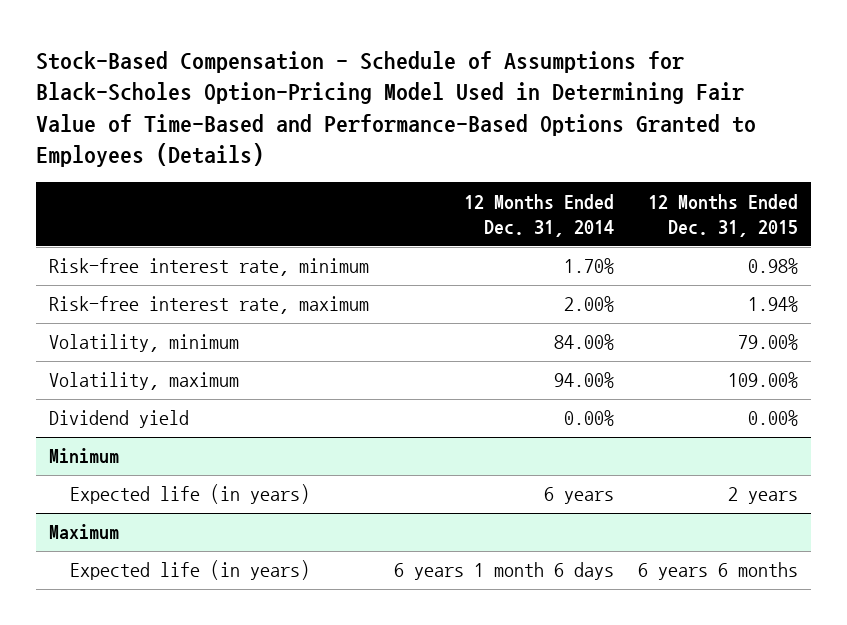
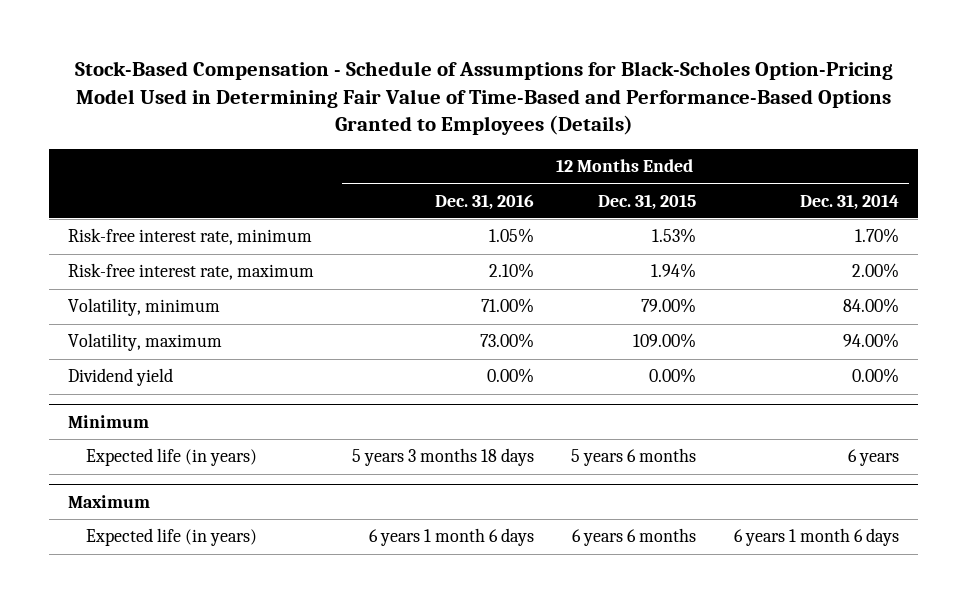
- | 12 Months Ended Dec. 31, 2014 | 12 Months Ended Dec. 31, 2015
+ | 12 Months Ended Dec. 31, 2016 | 12 Months Ended Dec. 31, 2015 | 12 Months Ended Dec. 31, 2014
- Risk-free interest rate, minimum | 1.70% | 0.98%
+ Risk-free interest rate, minimum | 1.05% | 1.53% | 1.70%
@ Minimum
- Expected life (in years) | 6 years | 2 years
+ Expected life (in years) | 5 years 3 months 18 days | 5 years 6 months | 6 years

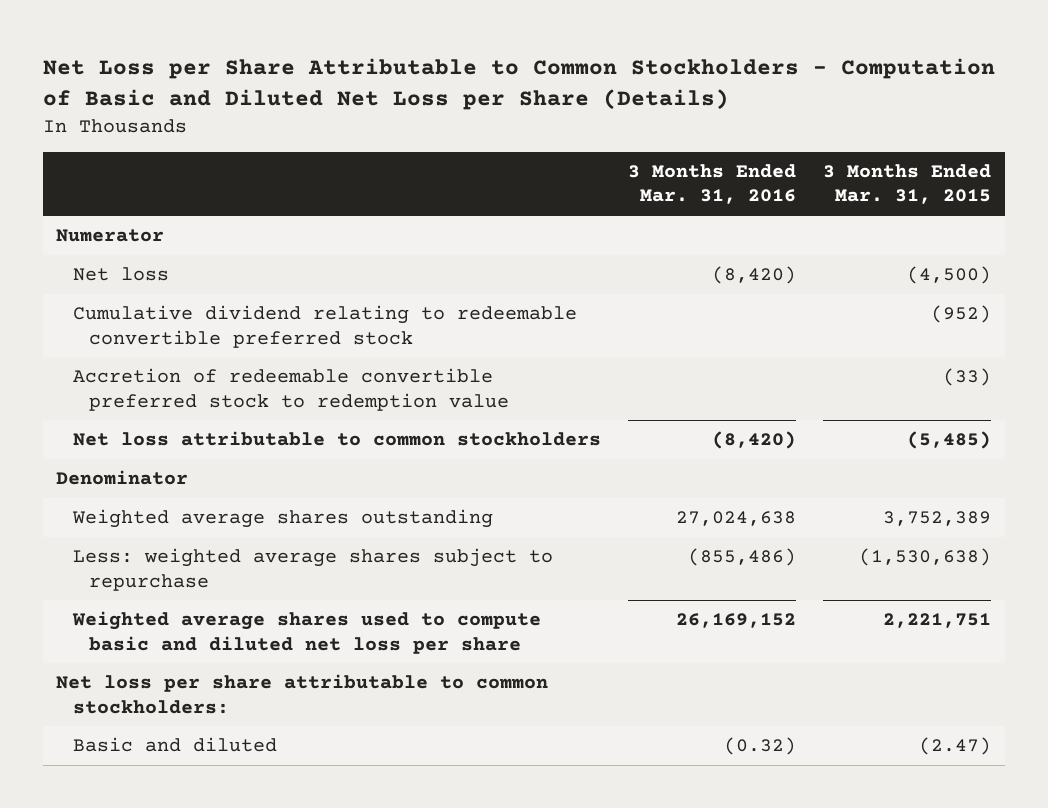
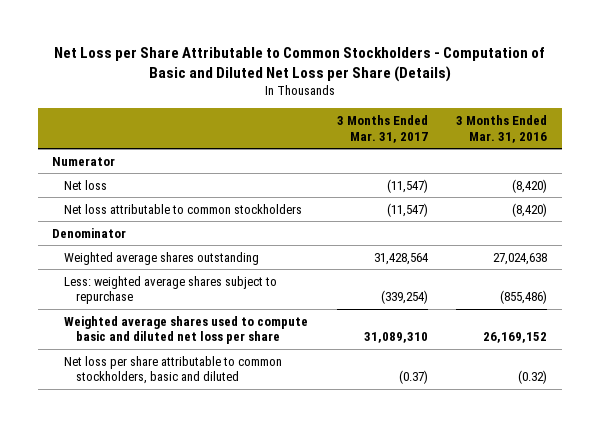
- | 3 Months Ended Mar. 31, 2016 | 3 Months Ended Mar. 31, 2015
+ | 3 Months Ended Mar. 31, 2017 | 3 Months Ended Mar. 31, 2016
- Cumulative dividend relating to redeemable convertible preferred stock | | (952)
- Accretion of redeemable convertible preferred stock to redemption value | | (33)
- Net loss per share attributable to common stockholders:
- Basic and diluted | (0.32) | (2.47)
+ Net loss per share attributable to common stockholders, basic and diluted | (0.37) | (0.32)

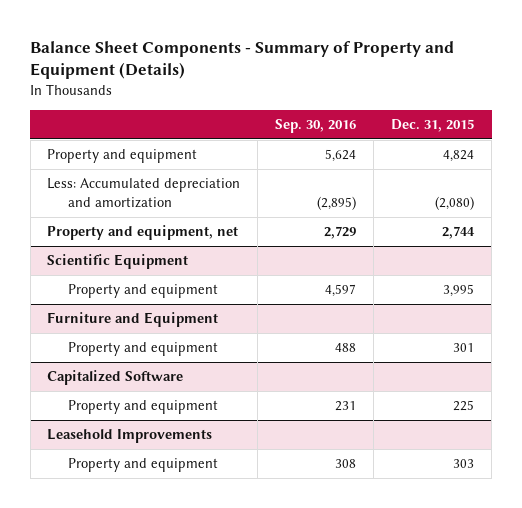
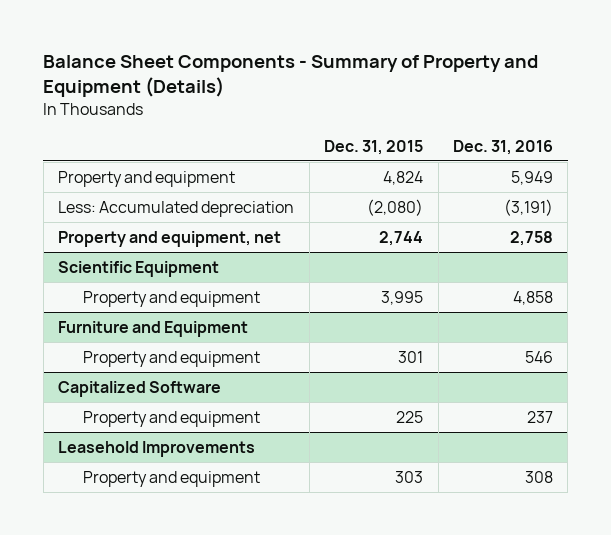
- | Sep. 30, 2016 | Dec. 31, 2015
+ | Dec. 31, 2015 | Dec. 31, 2016
- Less: Accumulated depreciation and amortization | (2,895) | (2,080)
+ Less: Accumulated depreciation | (2,080) | (3,191)

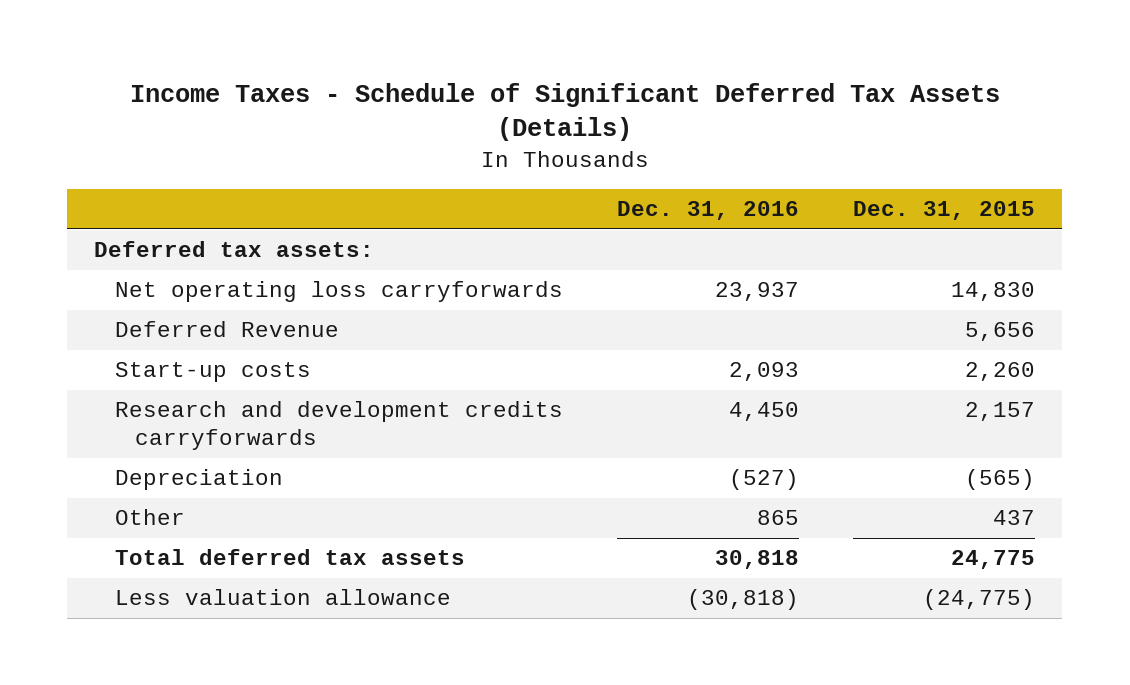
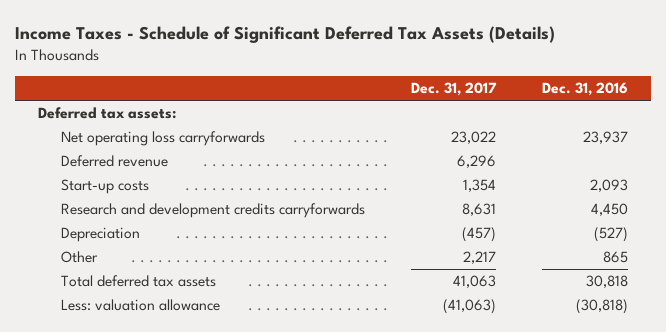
- | Dec. 31, 2016 | Dec. 31, 2015
+ | Dec. 31, 2017 | Dec. 31, 2016
- Deferred Revenue | | 5,656
+ Deferred revenue | 6,296 |
- Less valuation allowance | (30,818) | (24,775)
+ Less: valuation allowance | (41,063) | (30,818)

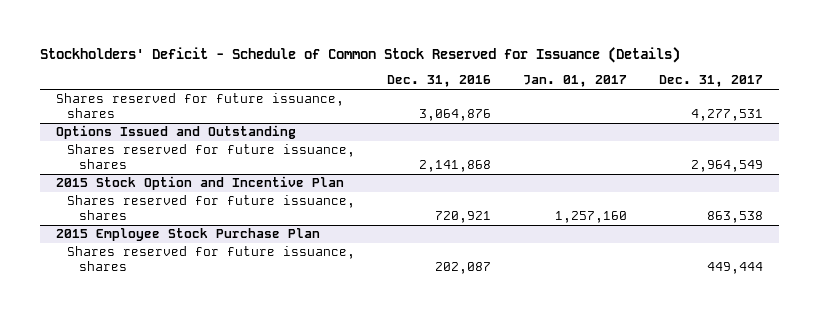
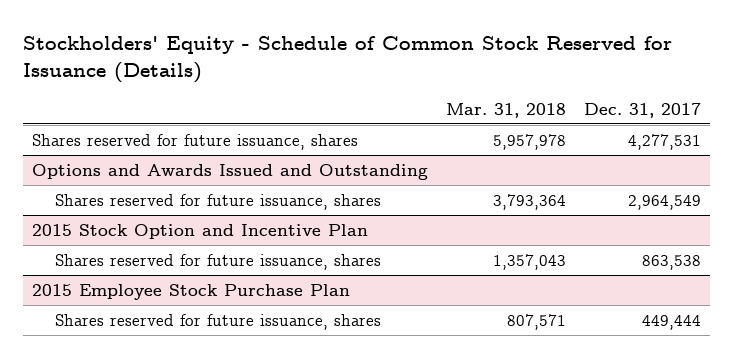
- Stockholders' Deficit - Schedule of Common Stock Reserved for Issuance (Details)
+ Stockholders' Equity - Schedule of Common Stock Reserved for Issuance (Details)
- | Dec. 31, 2016 | Jan. 01, 2017 | Dec. 31, 2017
+ | Mar. 31, 2018 | Dec. 31, 2017
- Options Issued and Outstanding
+ Options and Awards Issued and Outstanding

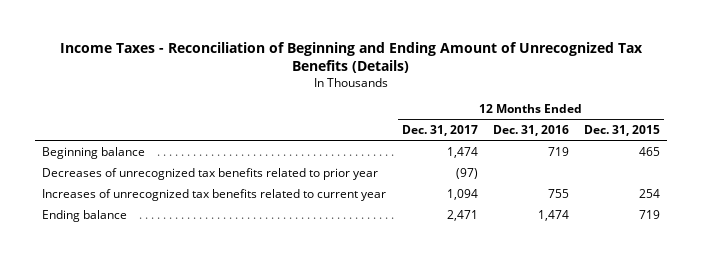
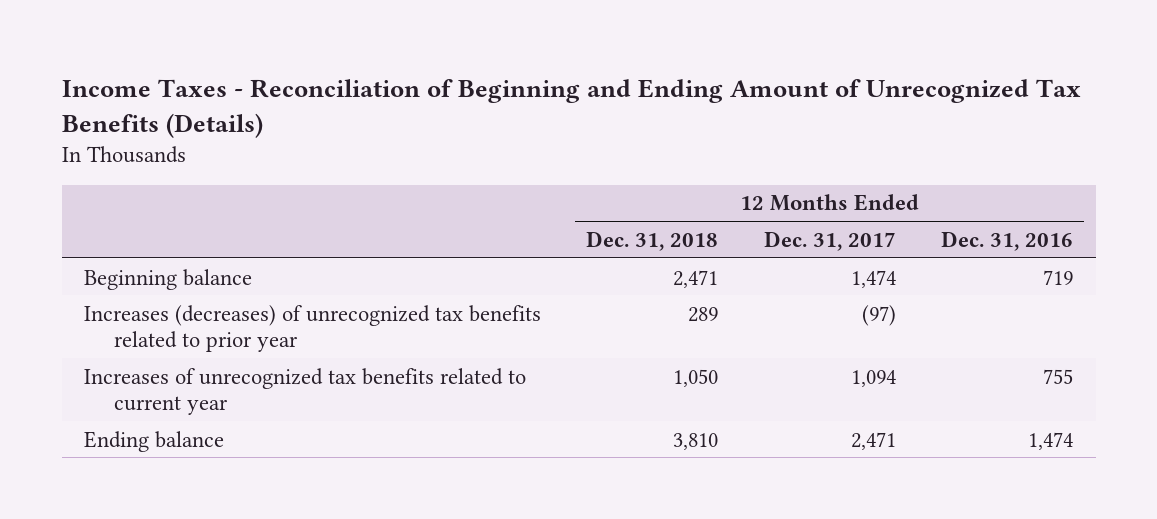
- | 12 Months Ended Dec. 31, 2017 | 12 Months Ended Dec. 31, 2016 | 12 Months Ended Dec. 31, 2015
+ | 12 Months Ended Dec. 31, 2018 | 12 Months Ended Dec. 31, 2017 | 12 Months Ended Dec. 31, 2016
- Decreases of unrecognized tax benefits related to prior year | (97) | |
+ Increases (decreases) of unrecognized tax benefits related to prior year | 289 | (97) |

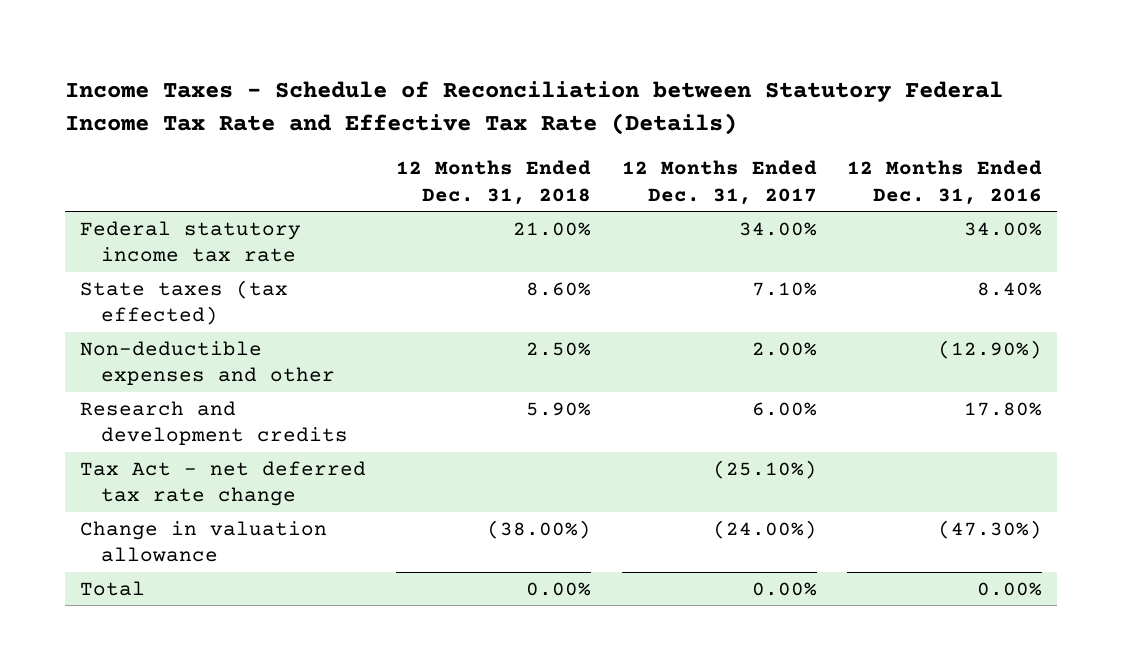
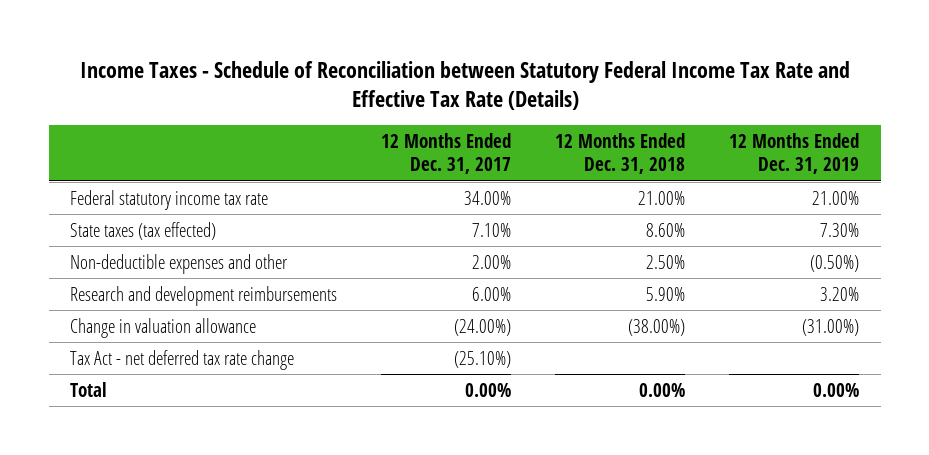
- | 12 Months Ended Dec. 31, 2018 | 12 Months Ended Dec. 31, 2017 | 12 Months Ended Dec. 31, 2016
+ | 12 Months Ended Dec. 31, 2017 | 12 Months Ended Dec. 31, 2018 | 12 Months Ended Dec. 31, 2019
- Research and development credits | 5.90% | 6.00% | 17.80%
+ Research and development reimbursements | 6.00% | 5.90% | 3.20%
moved down: Tax Act - net deferred tax rate change | (25.10%) | |

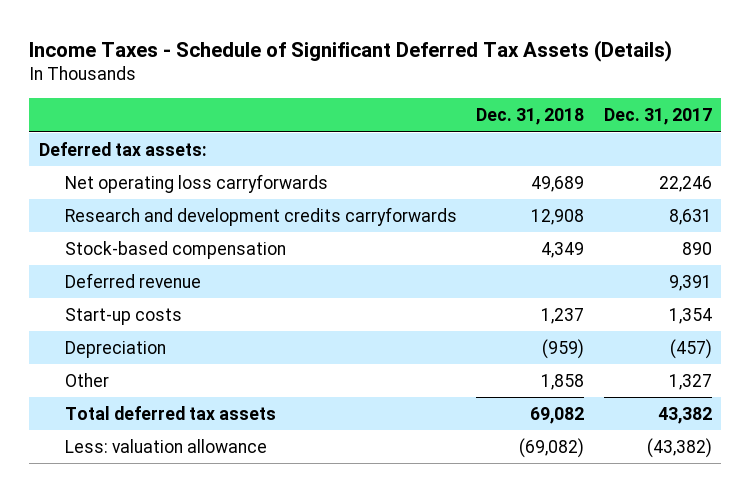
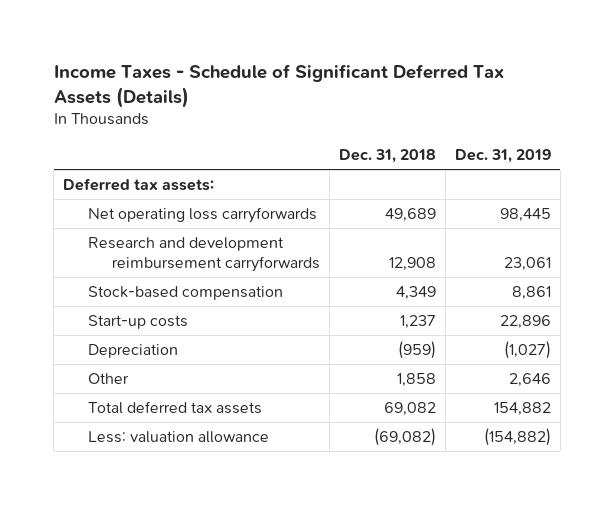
- | Dec. 31, 2018 | Dec. 31, 2017
+ | Dec. 31, 2018 | Dec. 31, 2019
- Research and development credits carryforwards | 12,908 | 8,631
+ Research and development reimbursement carryforwards | 12,908 | 23,061
- Deferred revenue | | 9,391

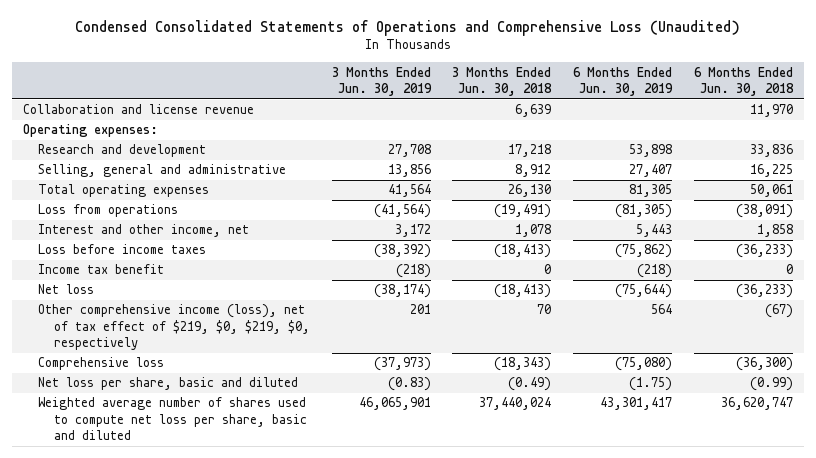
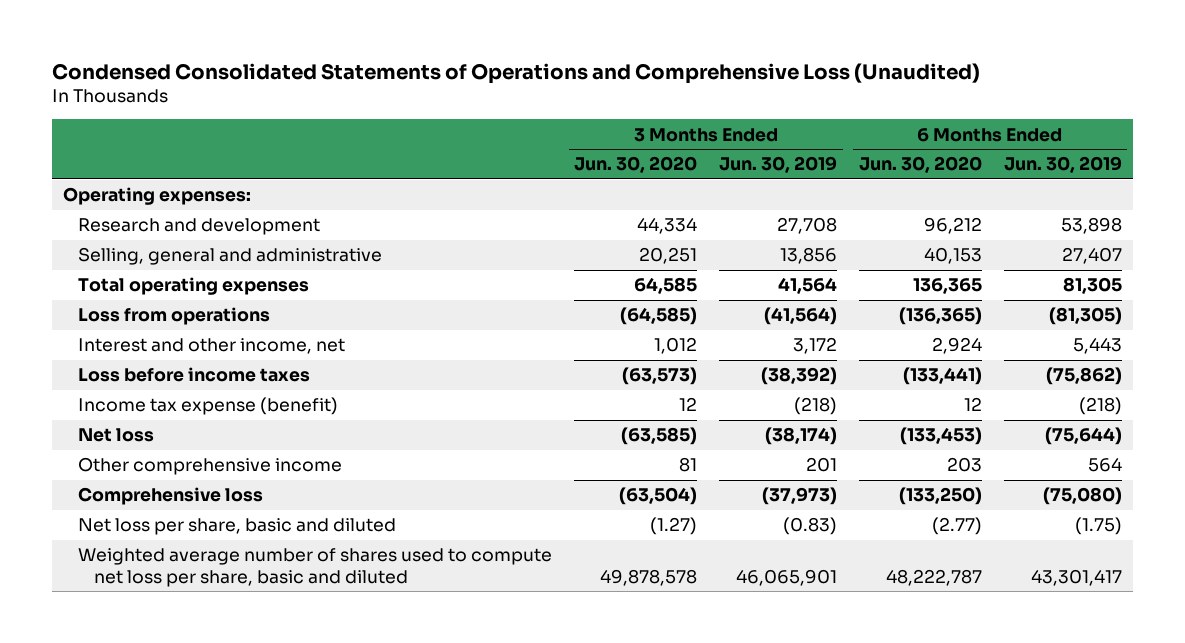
- | 3 Months Ended Jun. 30, 2019 | 3 Months Ended Jun. 30, 2018 | 6 Months Ended Jun. 30, 2019 | 6 Months Ended Jun. 30, 2018
+ | 3 Months Ended Jun. 30, 2020 | 3 Months Ended Jun. 30, 2019 | 6 Months Ended Jun. 30, 2020 | 6 Months Ended Jun. 30, 2019
- Collaboration and license revenue | | 6,639 | | 11,970
- Income tax benefit | (218) | 0 | (218) | 0
+ Income tax expense (benefit) | 12 | (218) | 12 | (218)
- Other comprehensive income (loss), net of tax effect of $219, $0, $219, $0, respectively | 201 | 70 | 564 | (67)
+ Other comprehensive income | 81 | 201 | 203 | 564

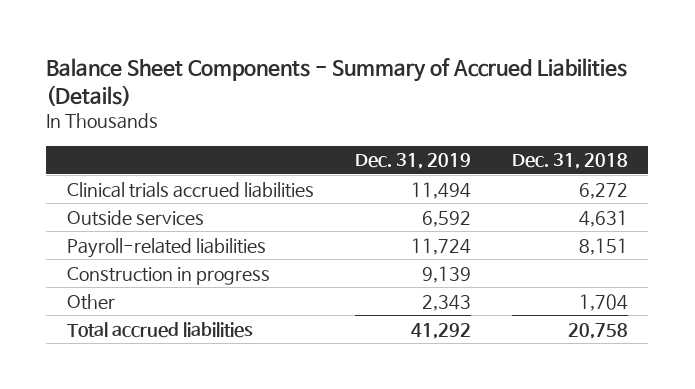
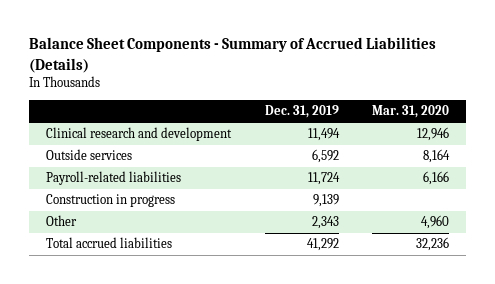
- | Dec. 31, 2019 | Dec. 31, 2018
+ | Dec. 31, 2019 | Mar. 31, 2020
- Clinical trials accrued liabilities | 11,494 | 6,272
+ Clinical research and development | 11,494 | 12,946

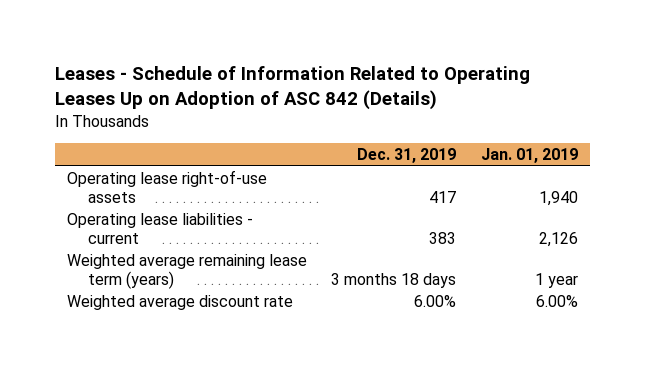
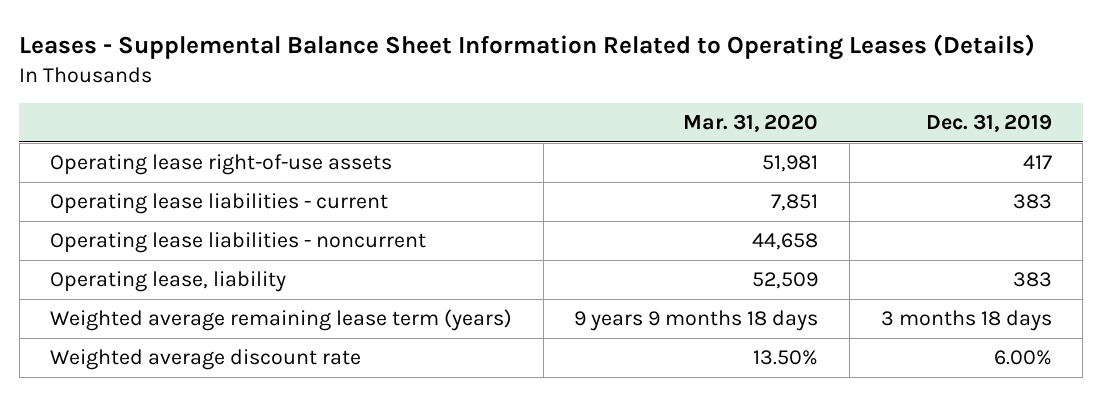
- Leases - Schedule of Information Related to Operating Leases Up on Adoption of ASC 842 (Details)
+ Leases - Supplemental Balance Sheet Information Related to Operating Leases (Details)
- | Dec. 31, 2019 | Jan. 01, 2019
+ | Mar. 31, 2020 | Dec. 31, 2019
+ Operating lease liabilities - noncurrent | 44,658 |
+ Operating lease, liability | 52,509 | 383

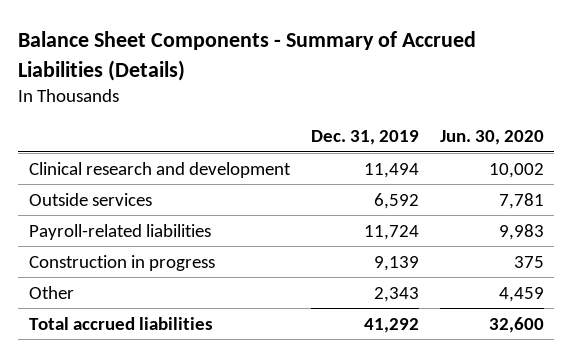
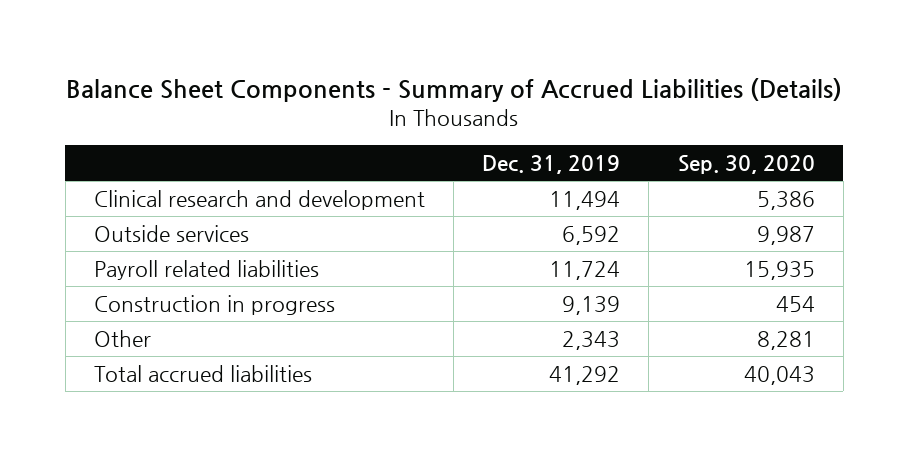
- | Dec. 31, 2019 | Jun. 30, 2020
+ | Dec. 31, 2019 | Sep. 30, 2020
- Payroll-related liabilities | 11,724 | 9,983
+ Payroll related liabilities | 11,724 | 15,935

